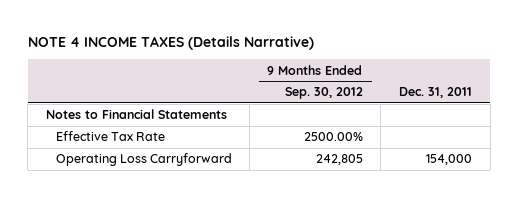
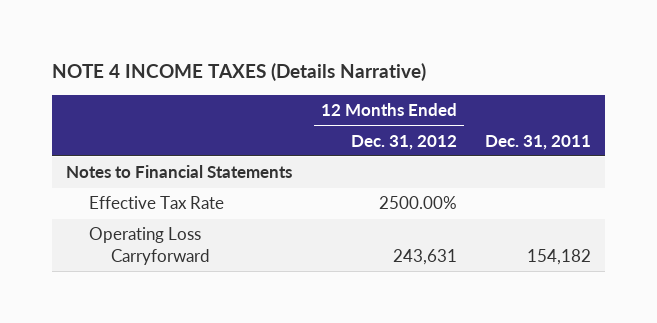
- | 9 Months Ended Sep. 30, 2012 | Dec. 31, 2011
+ | 12 Months Ended Dec. 31, 2012 | Dec. 31, 2011
- Operating Loss Carryforward | 242,805 | 154,000
+ Operating Loss Carryforward | 243,631 | 154,182

